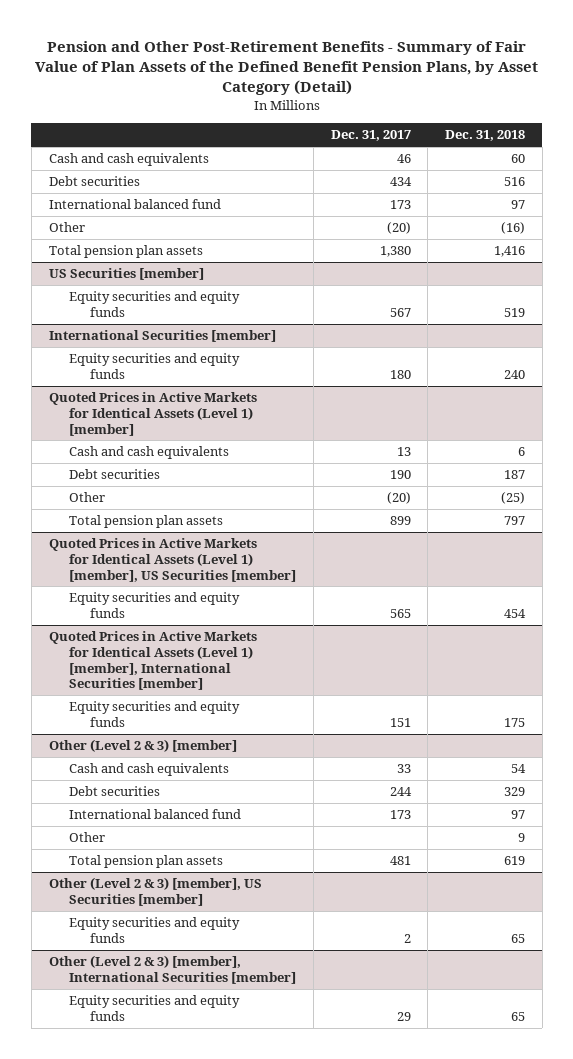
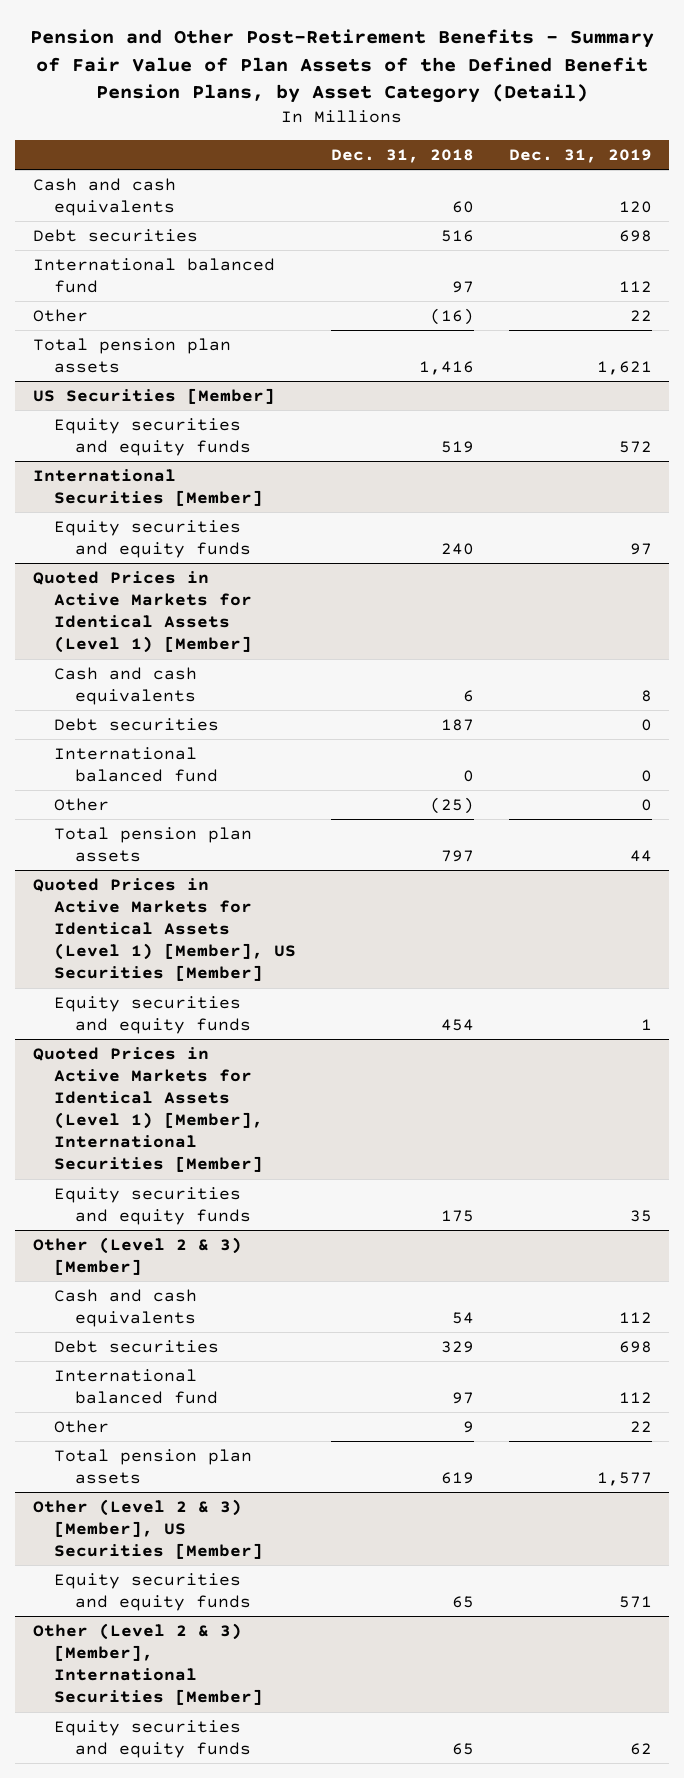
- | Dec. 31, 2017 | Dec. 31, 2018
+ | Dec. 31, 2018 | Dec. 31, 2019
- US Securities [member]
+ US Securities [Member]
- International Securities [member]
+ International Securities [Member]
- Quoted Prices in Active Markets for Identical Assets (Level 1) [member]
+ Quoted Prices in Active Markets for Identical Assets (Level 1) [Member]
+ International balanced fund | 0 | 0
- Quoted Prices in Active Markets for Identical Assets (Level 1) [member], US Securities [member]
+ Quoted Prices in Active Markets for Identical Assets (Level 1) [Member], US Securities [Member]
- Quoted Prices in Active Markets for Identical Assets (Level 1) [member], International Securities [member]
+ Quoted Prices in Active Markets for Identical Assets (Level 1) [Member], International Securities [Member]
- Other (Level 2 & 3) [member]
+ Other (Level 2 & 3) [Member]
- Other (Level 2 & 3) [member], US Securities [member]
+ Other (Level 2 & 3) [Member], US Securities [Member]
- Other (Level 2 & 3) [member], International Securities [member]
+ Other (Level 2 & 3) [Member], International Securities [Member]

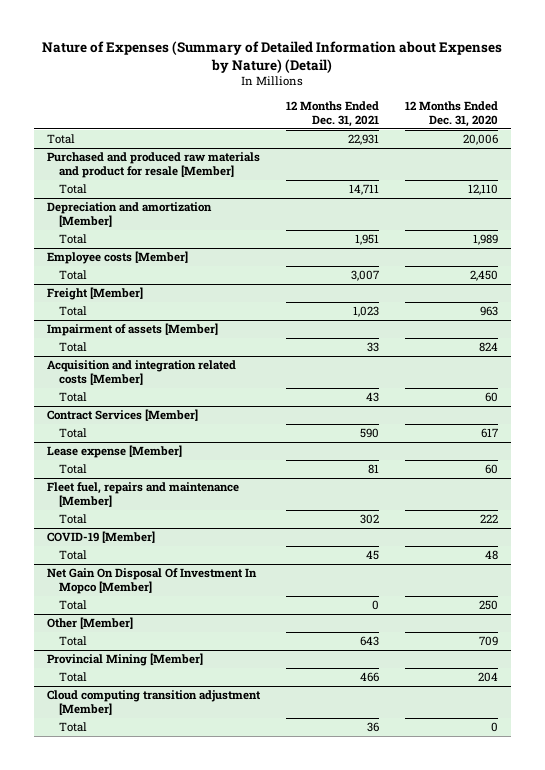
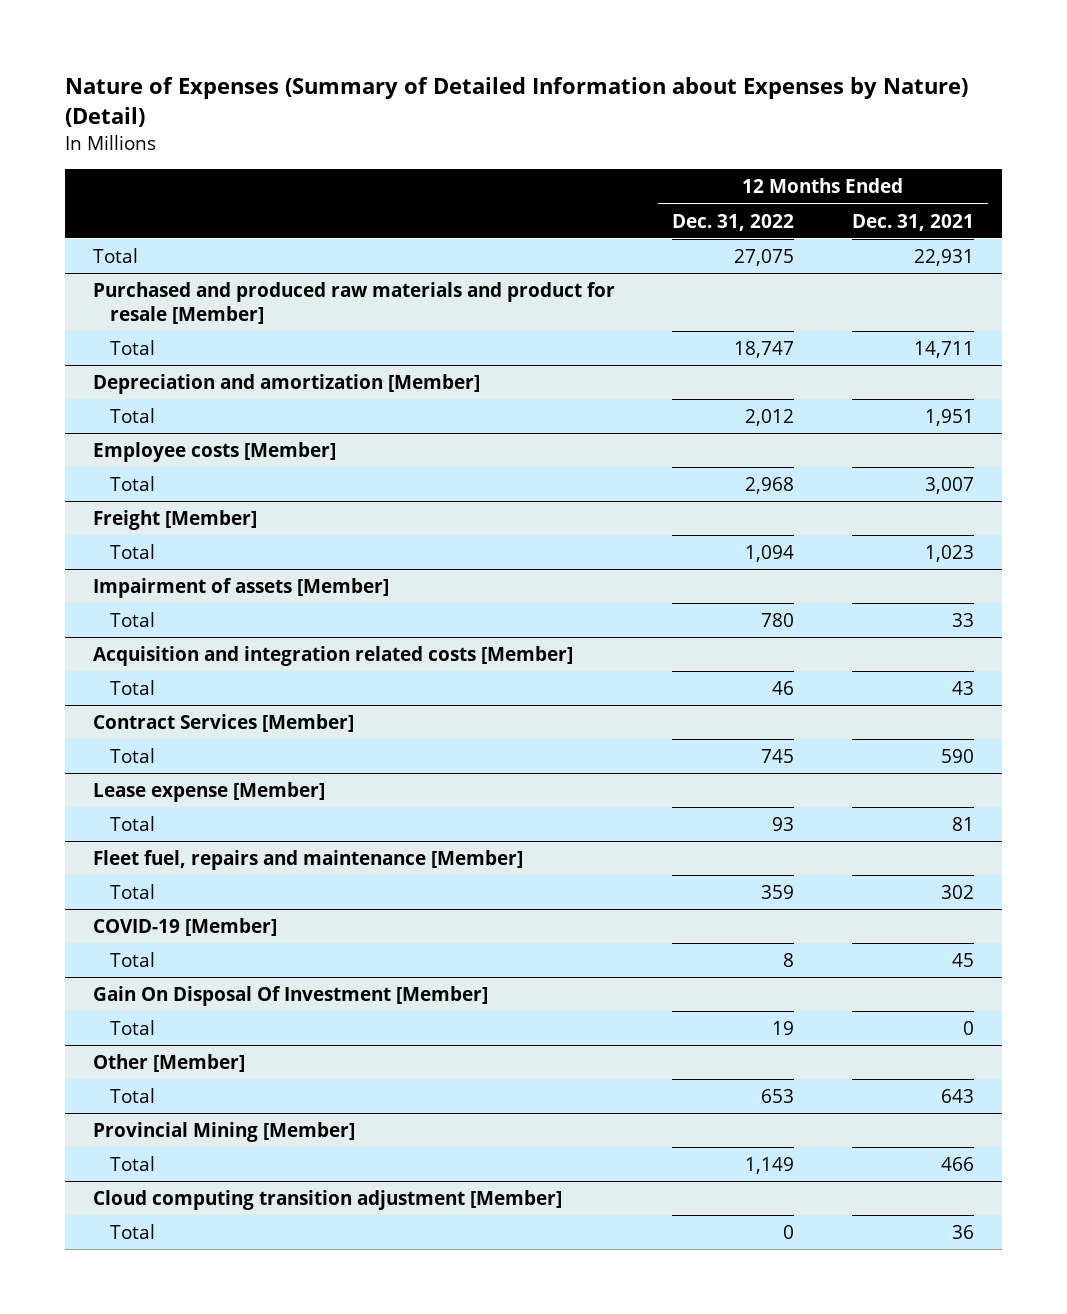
- | 12 Months Ended Dec. 31, 2021 | 12 Months Ended Dec. 31, 2020
+ | 12 Months Ended Dec. 31, 2022 | 12 Months Ended Dec. 31, 2021
- Net Gain On Disposal Of Investment In Mopco [Member]
+ Gain On Disposal Of Investment [Member]

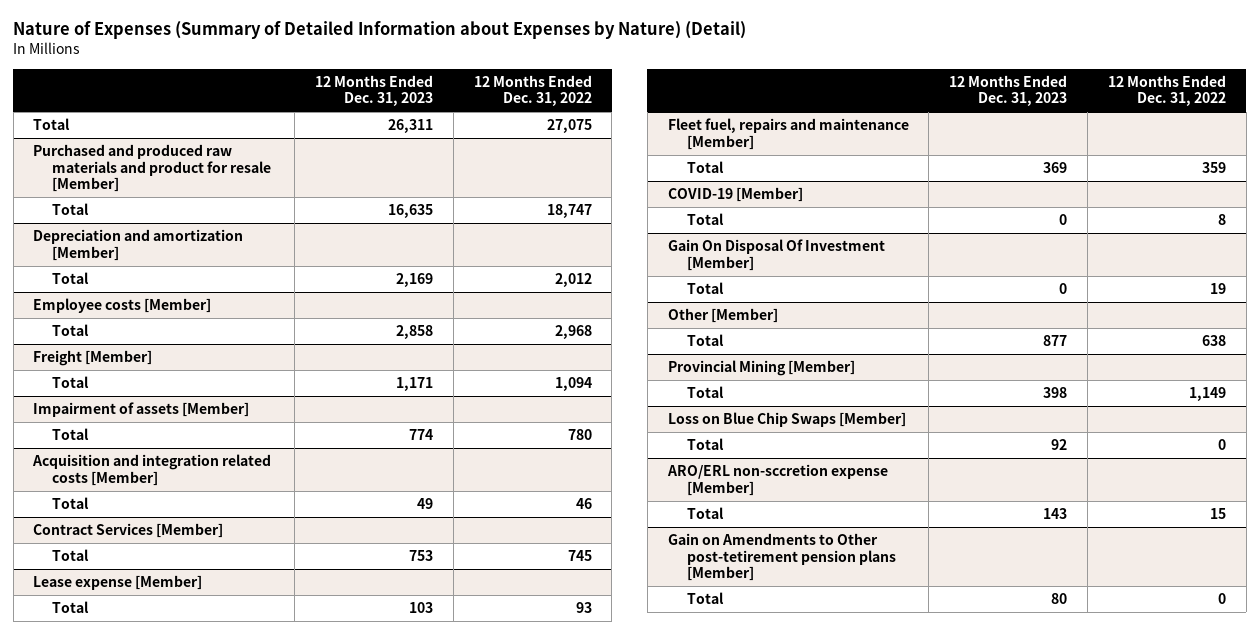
- | 12 Months Ended Dec. 31, 2022 | 12 Months Ended Dec. 31, 2021
+ | 12 Months Ended Dec. 31, 2023 | 12 Months Ended Dec. 31, 2022
@ Other [Member]
- Total | 653 | 643
+ Total | 877 | 638
- Cloud computing transition adjustment [Member]
+ Loss on Blue Chip Swaps [Member]
+ ARO/ERL non-sccretion expense [Member]
+ Total | 143 | 15
+ Gain on Amendments to Other post-tetirement pension plans [Member]
+ Total | 80 | 0

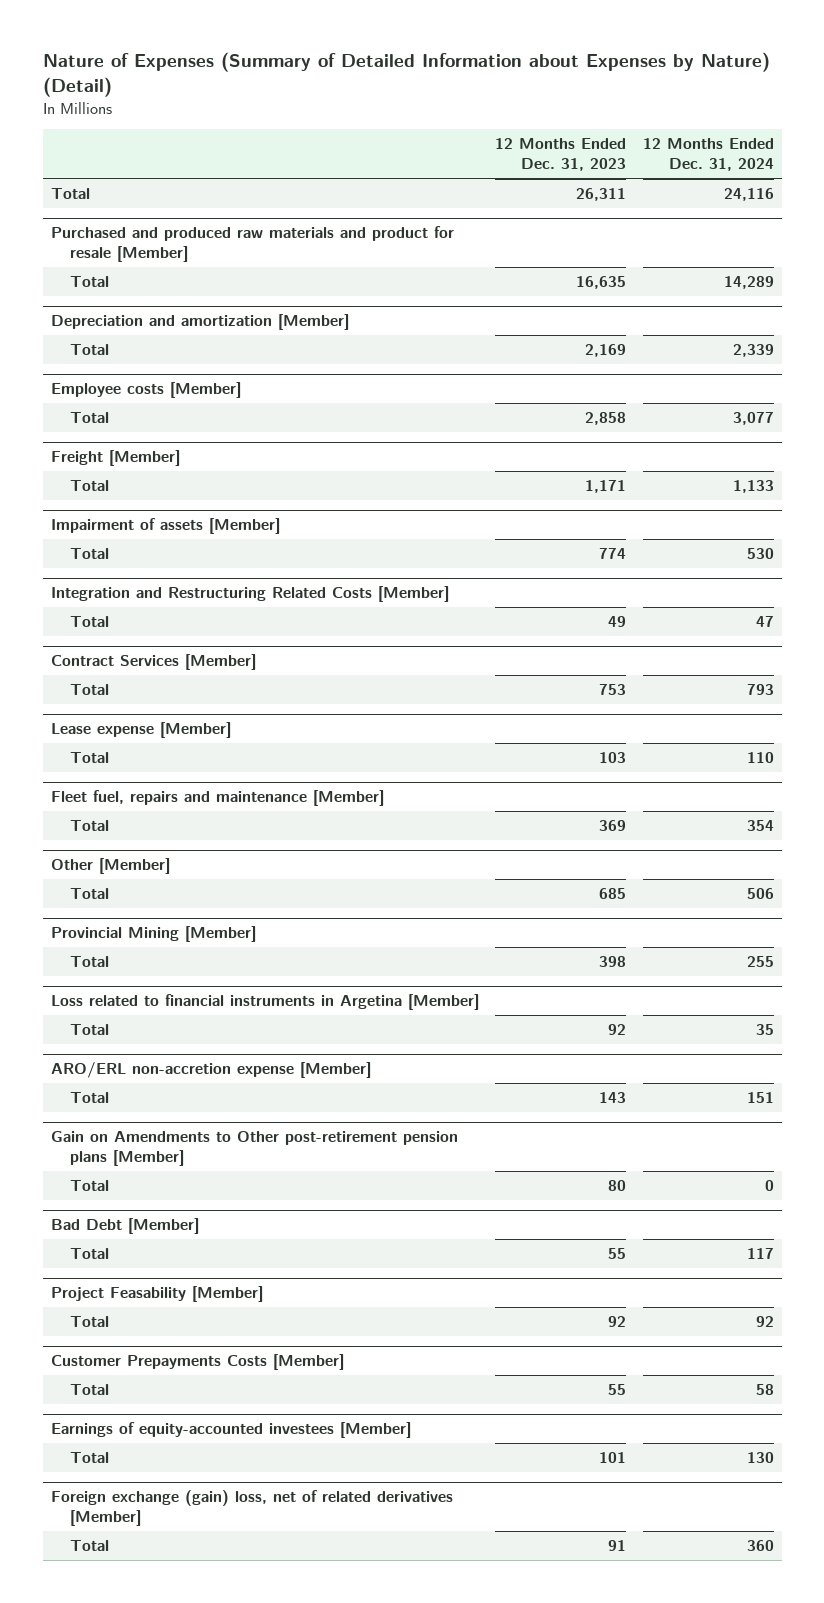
- | 12 Months Ended Dec. 31, 2023 | 12 Months Ended Dec. 31, 2022
+ | 12 Months Ended Dec. 31, 2023 | 12 Months Ended Dec. 31, 2024
- Acquisition and integration related costs [Member]
+ Integration and Restructuring Related Costs [Member]
- COVID-19 [Member]
- Total | 0 | 8
- Gain On Disposal Of Investment [Member]
- Total | 0 | 19
@ Other [Member]
- Total | 877 | 638
+ Total | 685 | 506
- Loss on Blue Chip Swaps [Member]
+ Loss related to financial instruments in Argetina [Member]
- ARO/ERL non-sccretion expense [Member]
+ ARO/ERL non-accretion expense [Member]
- Gain on Amendments to Other post-tetirement pension plans [Member]
+ Gain on Amendments to Other post-retirement pension plans [Member]
+ Bad Debt [Member]
+ Total | 55 | 117
+ Project Feasability [Member]
+ Total | 92 | 92
+ Customer Prepayments Costs [Member]
+ Total | 55 | 58
+ Earnings of equity-accounted investees [Member]
+ Total | 101 | 130
+ Foreign exchange (gain) loss, net of related derivatives [Member]
+ Total | 91 | 360

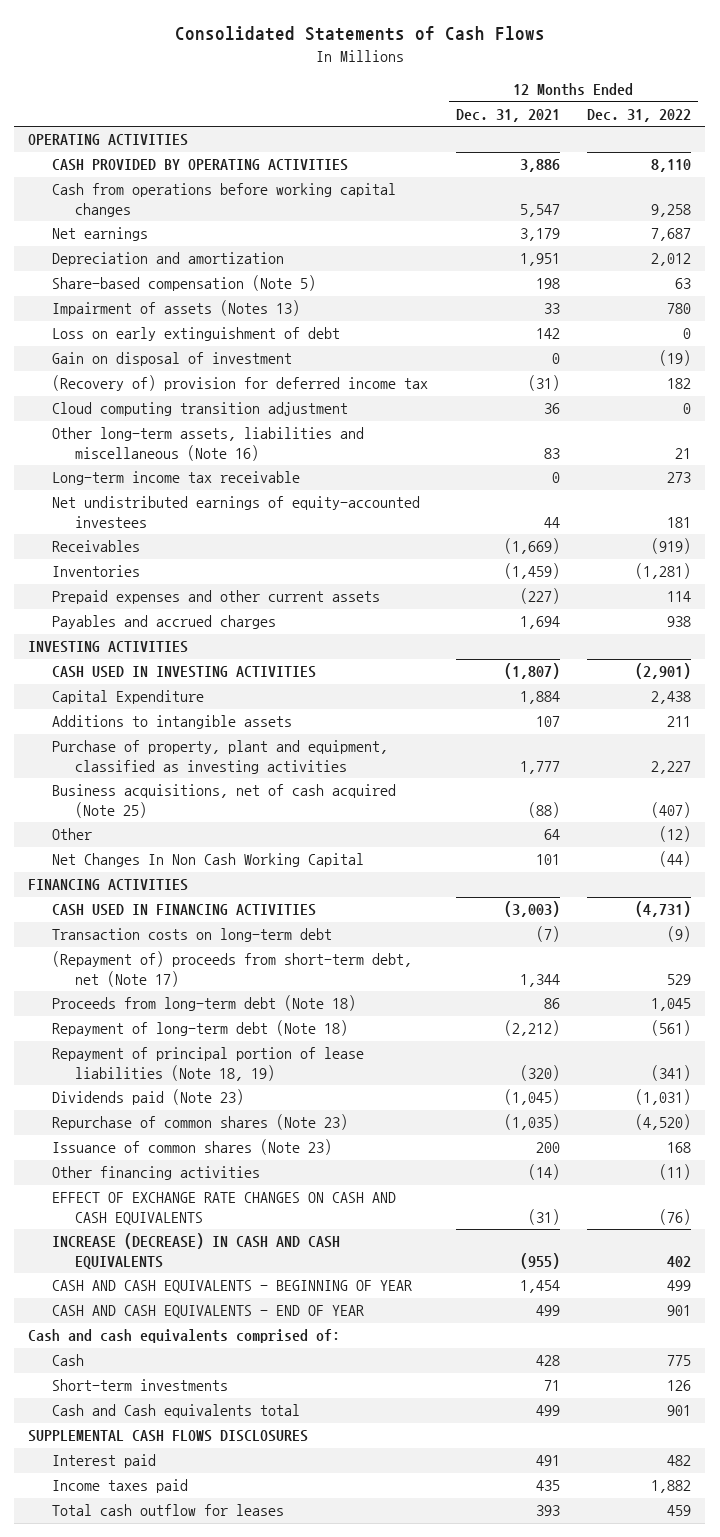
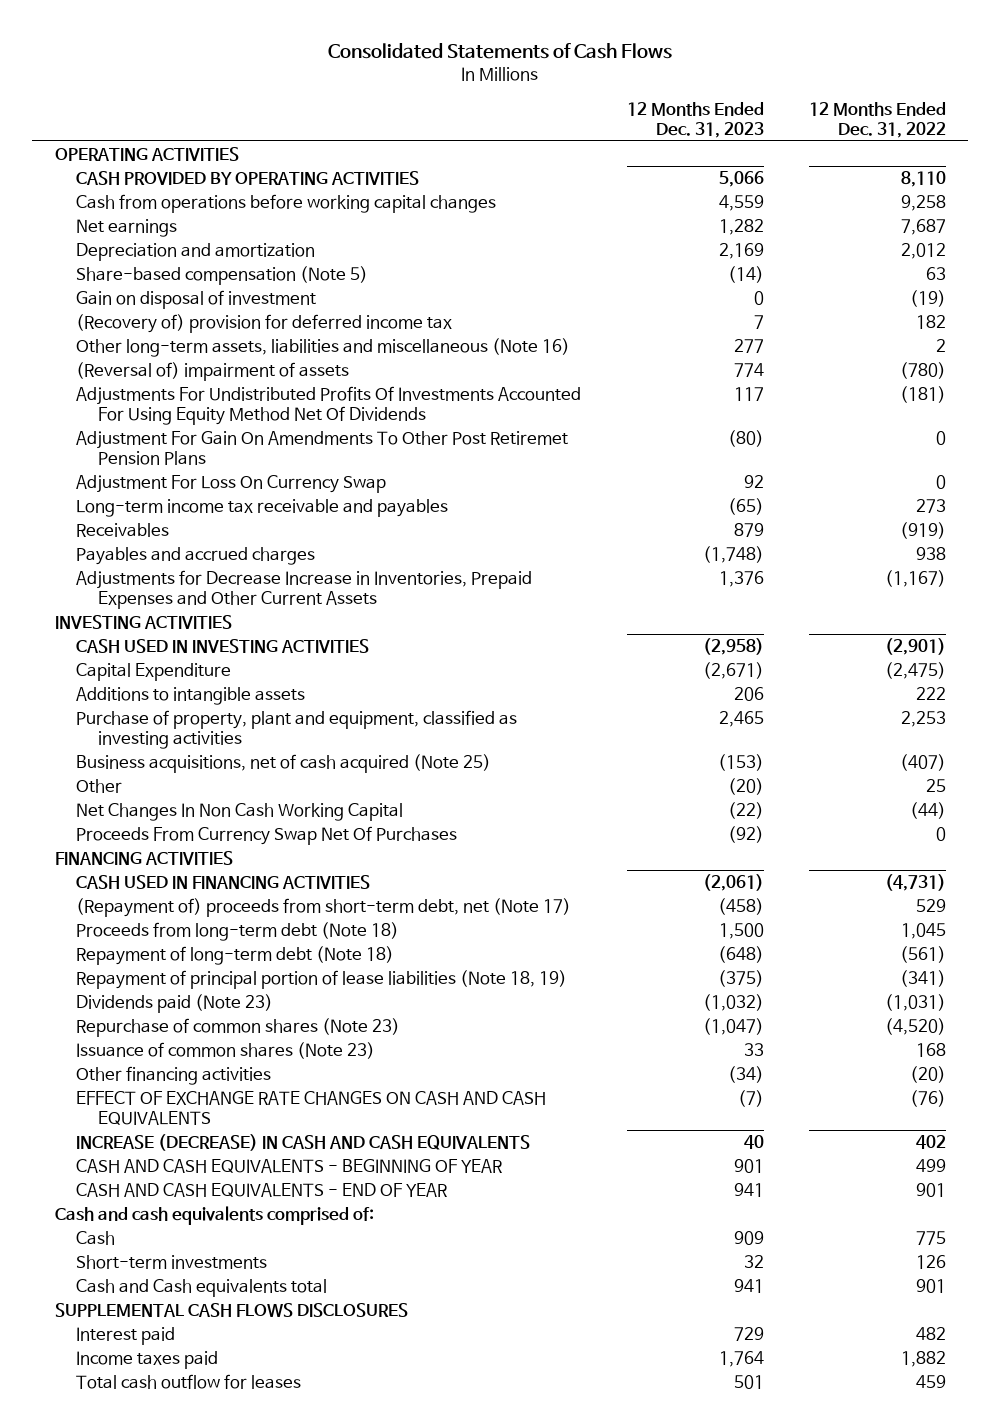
- | 12 Months Ended Dec. 31, 2021 | 12 Months Ended Dec. 31, 2022
+ | 12 Months Ended Dec. 31, 2023 | 12 Months Ended Dec. 31, 2022
- Impairment of assets (Notes 13) | 33 | 780
- Loss on early extinguishment of debt | 142 | 0
- Cloud computing transition adjustment | 36 | 0
- Other long-term assets, liabilities and miscellaneous (Note 16) | 83 | 21
- Long-term income tax receivable | 0 | 273
- Net undistributed earnings of equity-accounted investees | 44 | 181
+ Other long-term assets, liabilities and miscellaneous (Note 16) | 277 | 2
+ (Reversal of) impairment of assets | 774 | (780)
+ Adjustments For Undistributed Profits Of Investments Accounted For Using Equity Method Net Of Dividends | 117 | (181)
+ Adjustment For Gain On Amendments To Other Post Retiremet Pension Plans | (80) | 0
+ Adjustment For Loss On Currency Swap | 92 | 0
+ Long-term income tax receivable and payables | (65) | 273
- Inventories | (1,459) | (1,281)
- Prepaid expenses and other current assets | (227) | 114
+ Adjustments for Decrease Increase in Inventories, Prepaid Expenses and Other Current Assets | 1,376 | (1,167)
- Capital Expenditure | 1,884 | 2,438
- Additions to intangible assets | 107 | 211
- Purchase of property, plant and equipment, classified as investing activities | 1,777 | 2,227
+ Capital Expenditure | (2,671) | (2,475)
+ Additions to intangible assets | 206 | 222
+ Purchase of property, plant and equipment, classified as investing activities | 2,465 | 2,253
- Other | 64 | (12)
+ Other | (20) | 25
+ Proceeds From Currency Swap Net Of Purchases | (92) | 0
- Transaction costs on long-term debt | (7) | (9)
- Other financing activities | (14) | (11)
+ Other financing activities | (34) | (20)

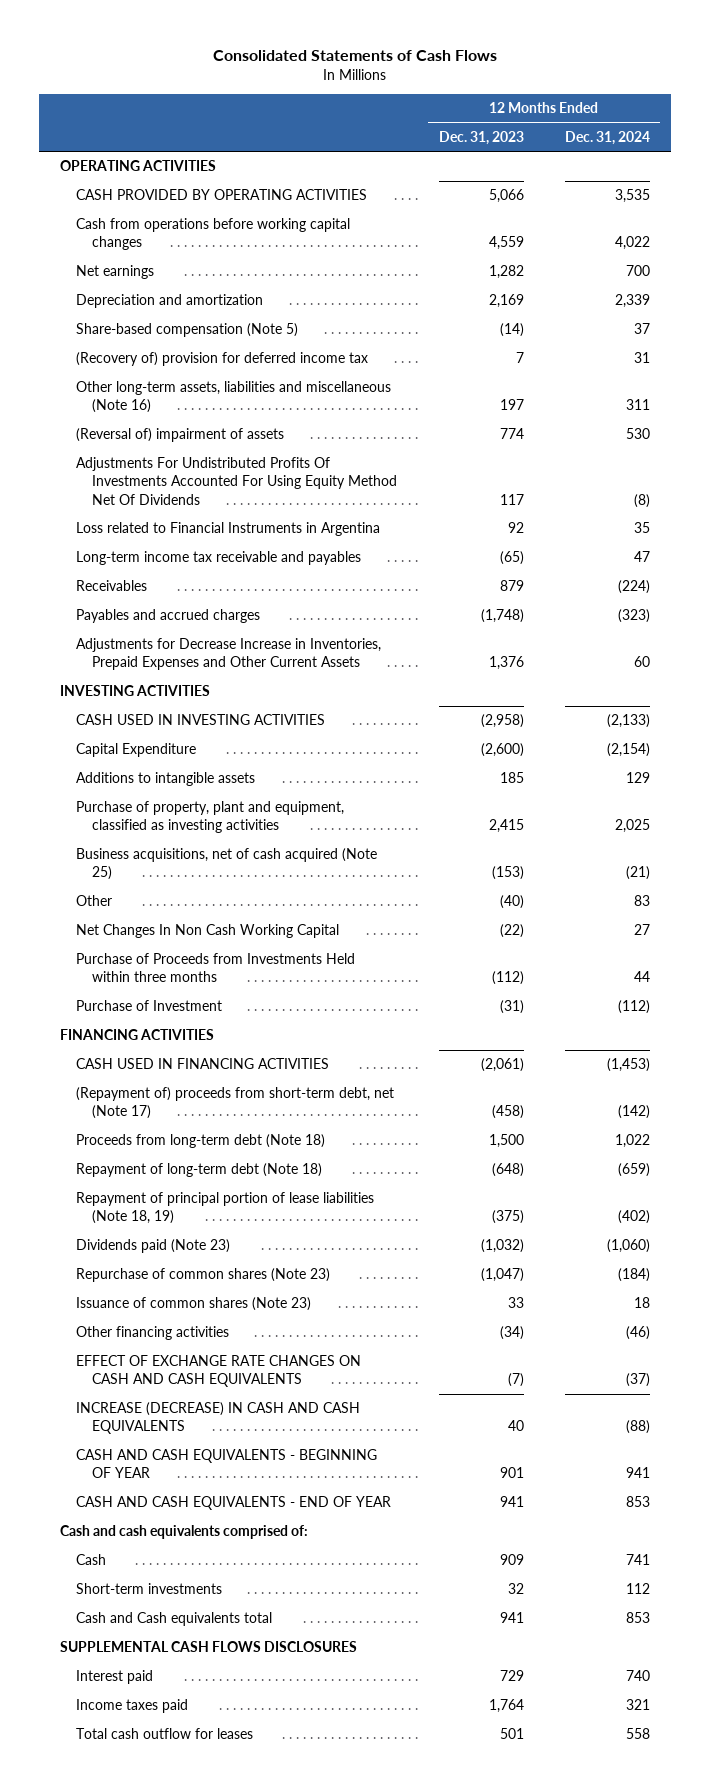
- | 12 Months Ended Dec. 31, 2023 | 12 Months Ended Dec. 31, 2022
+ | 12 Months Ended Dec. 31, 2023 | 12 Months Ended Dec. 31, 2024
- Gain on disposal of investment | 0 | (19)
- Other long-term assets, liabilities and miscellaneous (Note 16) | 277 | 2
+ Other long-term assets, liabilities and miscellaneous (Note 16) | 197 | 311
- Adjustment For Gain On Amendments To Other Post Retiremet Pension Plans | (80) | 0
- Adjustment For Loss On Currency Swap | 92 | 0
+ Loss related to Financial Instruments in Argentina | 92 | 35
- Capital Expenditure | (2,671) | (2,475)
- Additions to intangible assets | 206 | 222
- Purchase of property, plant and equipment, classified as investing activities | 2,465 | 2,253
+ Capital Expenditure | (2,600) | (2,154)
+ Additions to intangible assets | 185 | 129
+ Purchase of property, plant and equipment, classified as investing activities | 2,415 | 2,025
- Other | (20) | 25
+ Other | (40) | 83
- Proceeds From Currency Swap Net Of Purchases | (92) | 0
+ Purchase of Proceeds from Investments Held within three months | (112) | 44
+ Purchase of Investment | (31) | (112)

